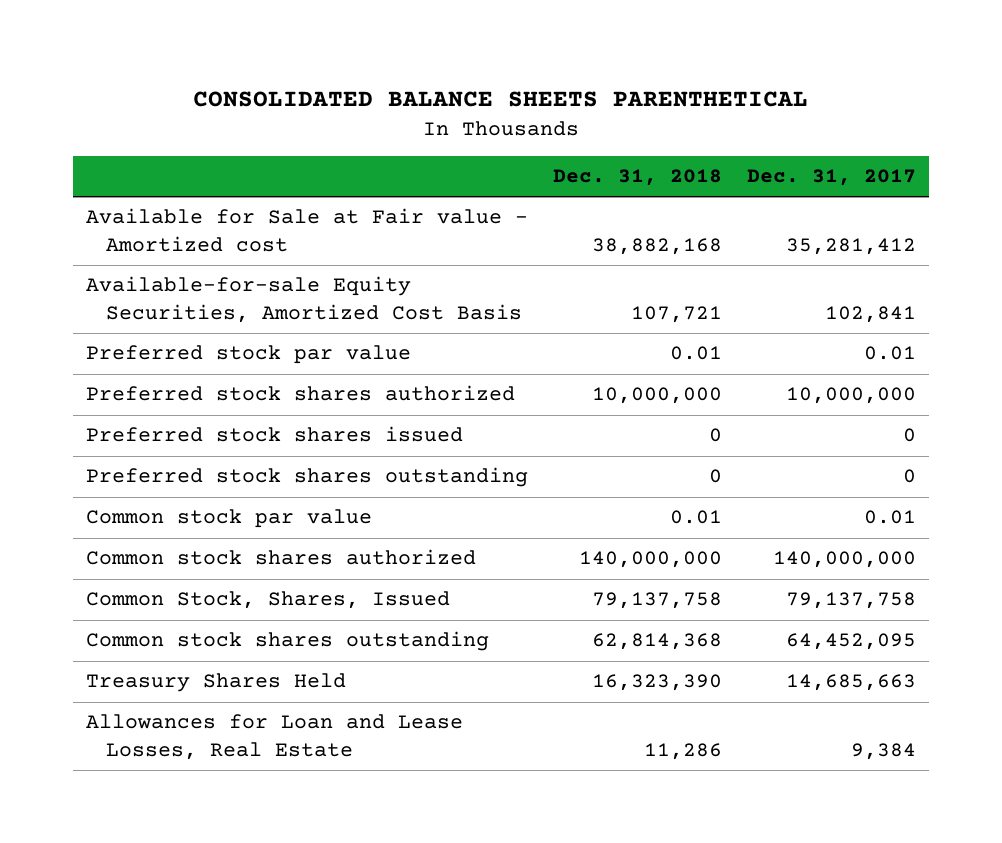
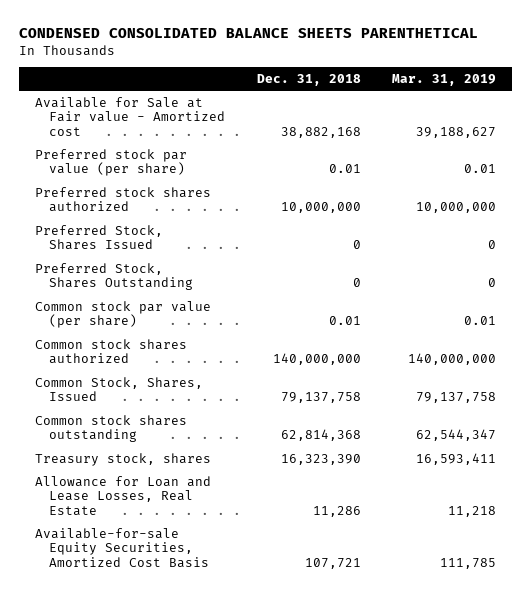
- CONSOLIDATED BALANCE SHEETS PARENTHETICAL
+ CONDENSED CONSOLIDATED BALANCE SHEETS PARENTHETICAL
- | Dec. 31, 2018 | Dec. 31, 2017
+ | Dec. 31, 2018 | Mar. 31, 2019
- Preferred stock par value | 0.01 | 0.01
+ Preferred stock par value (per share) | 0.01 | 0.01
- Preferred stock shares issued | 0 | 0
- Preferred stock shares outstanding | 0 | 0
- Common stock par value | 0.01 | 0.01
+ Preferred Stock, Shares Issued | 0 | 0
+ Preferred Stock, Shares Outstanding | 0 | 0
+ Common stock par value (per share) | 0.01 | 0.01
- Treasury Shares Held | 16,323,390 | 14,685,663
- Allowances for Loan and Lease Losses, Real Estate | 11,286 | 9,384
+ Treasury stock, shares | 16,323,390 | 16,593,411
+ Allowance for Loan and Lease Losses, Real Estate | 11,286 | 11,218
moved down: Available-for-sale Equity Securities, Amortized Cost Basis | 107,721 | 111,785

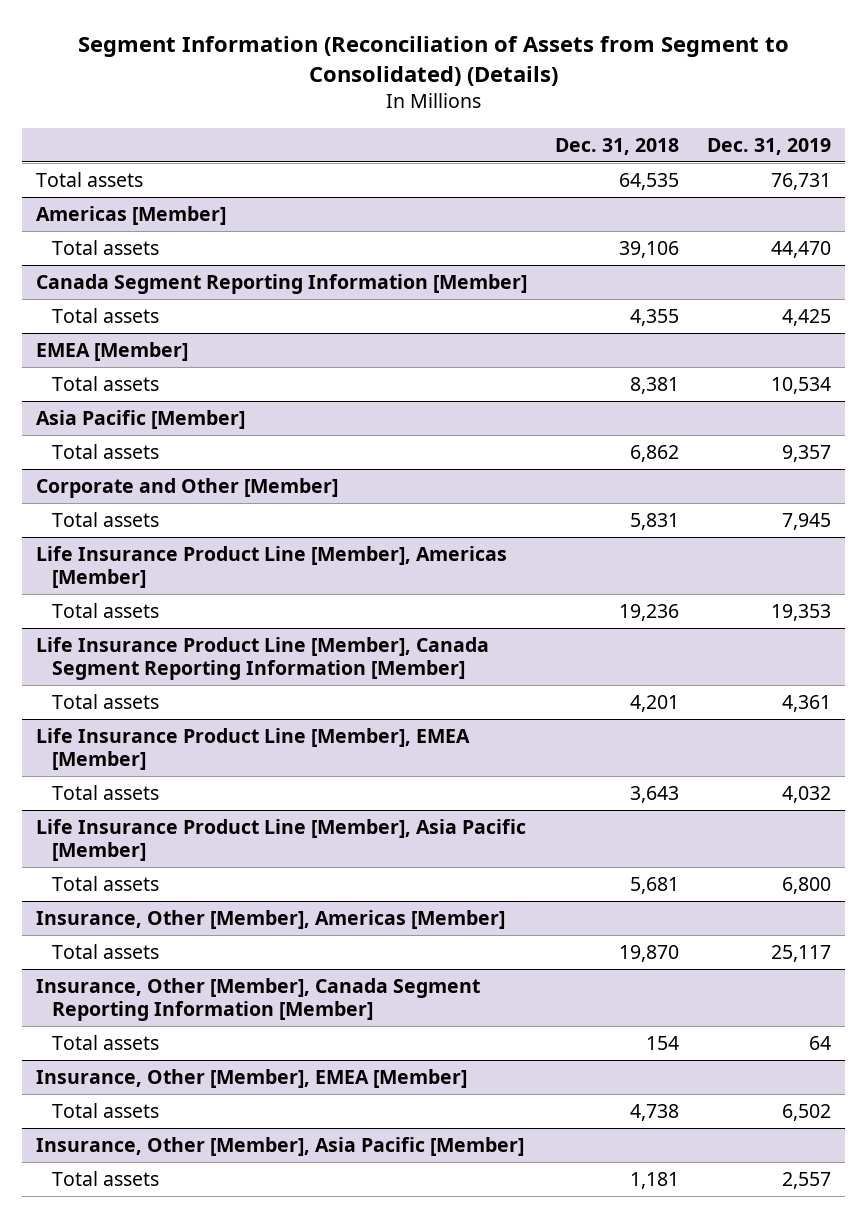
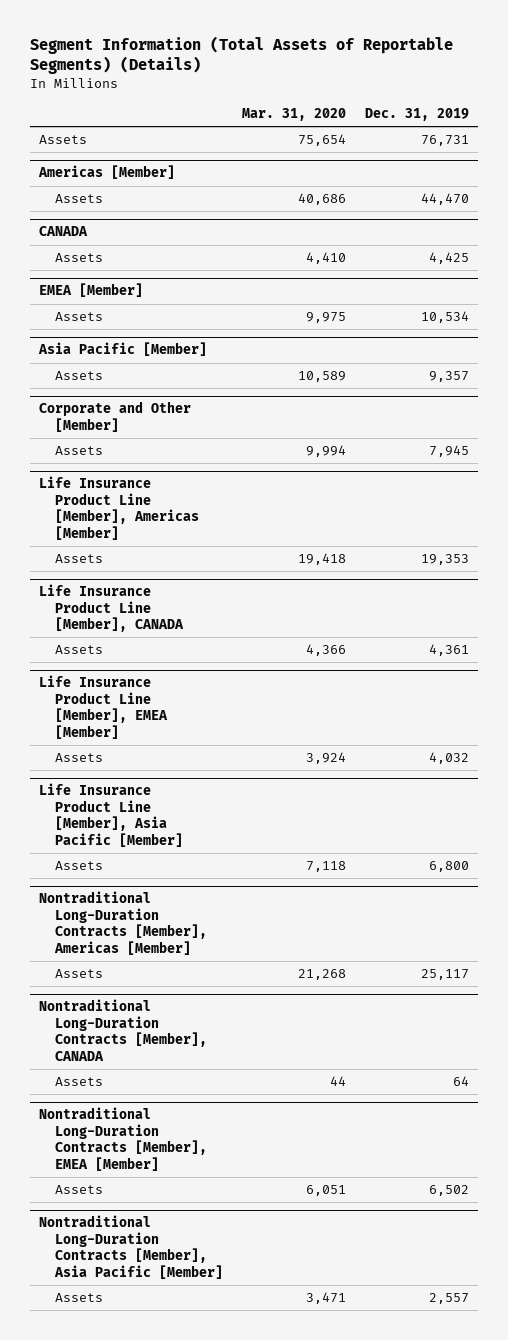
- Segment Information (Reconciliation of Assets from Segment to Consolidated) (Details)
+ Segment Information (Total Assets of Reportable Segments) (Details)
- | Dec. 31, 2018 | Dec. 31, 2019
+ | Mar. 31, 2020 | Dec. 31, 2019
- Total assets | 64,535 | 76,731
+ Assets | 75,654 | 76,731
@ Americas [Member]
- Total assets | 39,106 | 44,470
- Canada Segment Reporting Information [Member]
- Total assets | 4,355 | 4,425
@ Americas [Member]
+ Assets | 40,686 | 44,470
+ CANADA
+ Assets | 4,410 | 4,425
@ EMEA [Member]
- Total assets | 8,381 | 10,534
+ Assets | 9,975 | 10,534
@ Asia Pacific [Member]
- Total assets | 6,862 | 9,357
+ Assets | 10,589 | 9,357
@ Corporate and Other [Member]
- Total assets | 5,831 | 7,945
+ Assets | 9,994 | 7,945
@ Life Insurance Product Line [Member], Americas [Member]
- Total assets | 19,236 | 19,353
- Life Insurance Product Line [Member], Canada Segment Reporting Information [Member]
- Total assets | 4,201 | 4,361
@ Life Insurance Product Line [Member], Americas [Member]
+ Assets | 19,418 | 19,353
+ Life Insurance Product Line [Member], CANADA
+ Assets | 4,366 | 4,361
@ Life Insurance Product Line [Member], EMEA [Member]
- Total assets | 3,643 | 4,032
+ Assets | 3,924 | 4,032
@ Life Insurance Product Line [Member], Asia Pacific [Member]
- Total assets | 5,681 | 6,800
- Insurance, Other [Member], Americas [Member]
- Total assets | 19,870 | 25,117
- Insurance, Other [Member], Canada Segment Reporting Information [Member]
- Total assets | 154 | 64
- Insurance, Other [Member], EMEA [Member]
- Total assets | 4,738 | 6,502
- Insurance, Other [Member], Asia Pacific [Member]
- Total assets | 1,181 | 2,557
@ Life Insurance Product Line [Member], Asia Pacific [Member]
+ Assets | 7,118 | 6,800
+ Nontraditional Long-Duration Contracts [Member], Americas [Member]
+ Assets | 21,268 | 25,117
+ Nontraditional Long-Duration Contracts [Member], CANADA
+ Assets | 44 | 64
+ Nontraditional Long-Duration Contracts [Member], EMEA [Member]
+ Assets | 6,051 | 6,502
+ Nontraditional Long-Duration Contracts [Member], Asia Pacific [Member]
+ Assets | 3,471 | 2,557

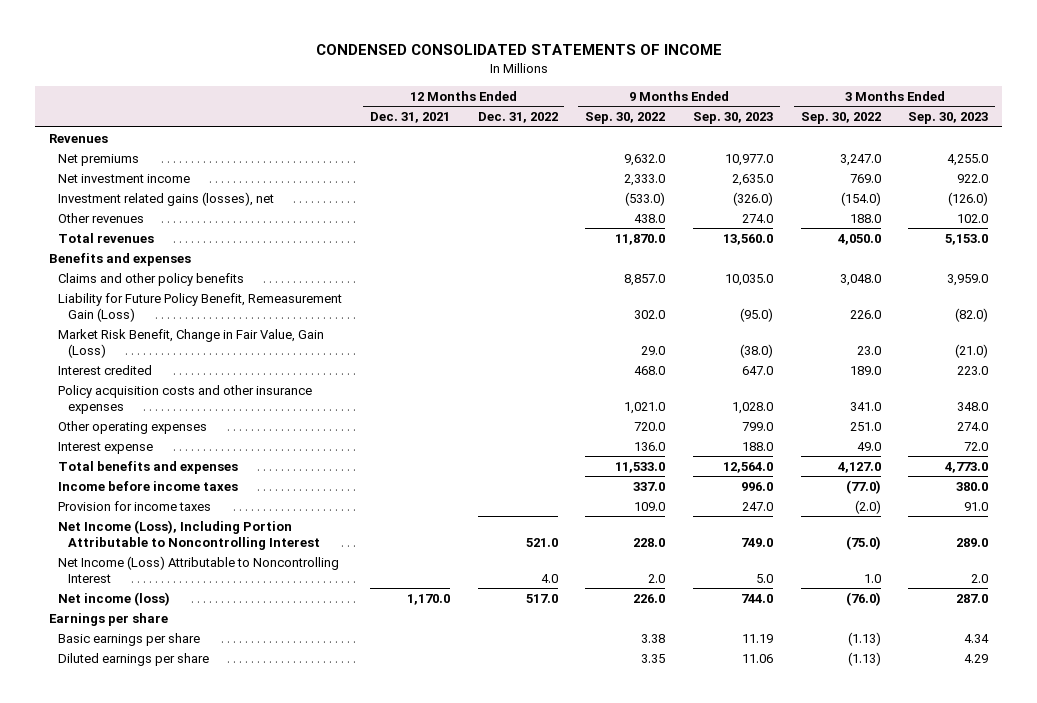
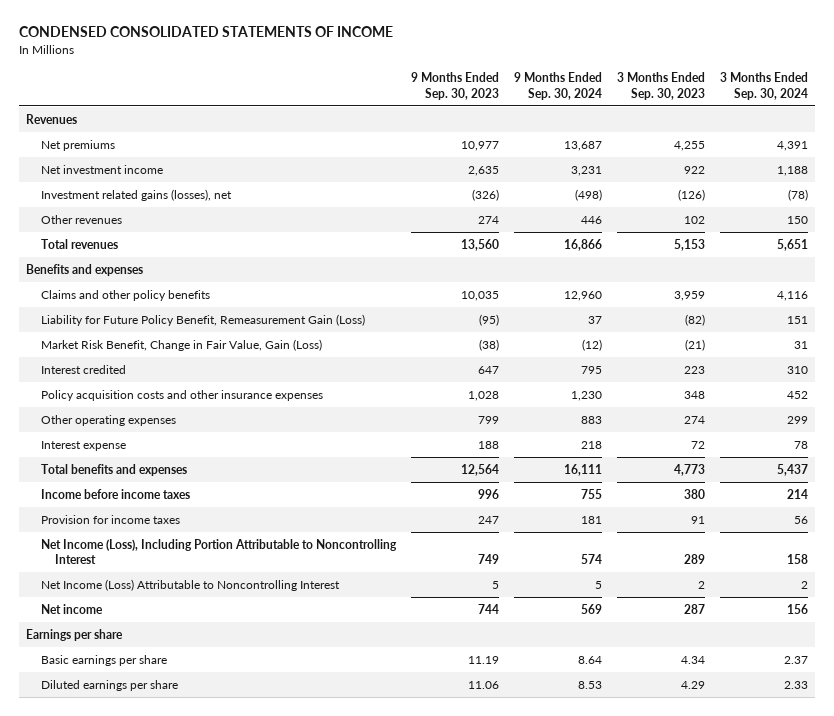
- | 12 Months Ended Dec. 31, 2021 | 12 Months Ended Dec. 31, 2022 | 9 Months Ended Sep. 30, 2022 | 9 Months Ended Sep. 30, 2023 | 3 Months Ended Sep. 30, 2022 | 3 Months Ended Sep. 30, 2023
+ | 9 Months Ended Sep. 30, 2023 | 9 Months Ended Sep. 30, 2024 | 3 Months Ended Sep. 30, 2023 | 3 Months Ended Sep. 30, 2024
- Net premiums | | | 9,632.0 | 10,977.0 | 3,247.0 | 4,255.0
- Net investment income | | | 2,333.0 | 2,635.0 | 769.0 | 922.0
- Investment related gains (losses), net | | | (533.0) | (326.0) | (154.0) | (126.0)
- Other revenues | | | 438.0 | 274.0 | 188.0 | 102.0
- Total revenues | | | 11,870.0 | 13,560.0 | 4,050.0 | 5,153.0
+ Net premiums | 10,977 | 13,687 | 4,255 | 4,391
+ Net investment income | 2,635 | 3,231 | 922 | 1,188
+ Investment related gains (losses), net | (326) | (498) | (126) | (78)
+ Other revenues | 274 | 446 | 102 | 150
+ Total revenues | 13,560 | 16,866 | 5,153 | 5,651
- Claims and other policy benefits | | | 8,857.0 | 10,035.0 | 3,048.0 | 3,959.0
- Liability for Future Policy Benefit, Remeasurement Gain (Loss) | | | 302.0 | (95.0) | 226.0 | (82.0)
- Market Risk Benefit, Change in Fair Value, Gain (Loss) | | | 29.0 | (38.0) | 23.0 | (21.0)
- Interest credited | | | 468.0 | 647.0 | 189.0 | 223.0
- Policy acquisition costs and other insurance expenses | | | 1,021.0 | 1,028.0 | 341.0 | 348.0
- Other operating expenses | | | 720.0 | 799.0 | 251.0 | 274.0
- Interest expense | | | 136.0 | 188.0 | 49.0 | 72.0
- Total benefits and expenses | | | 11,533.0 | 12,564.0 | 4,127.0 | 4,773.0
- Income before income taxes | | | 337.0 | 996.0 | (77.0) | 380.0
- Provision for income taxes | | | 109.0 | 247.0 | (2.0) | 91.0
- Net Income (Loss), Including Portion Attributable to Noncontrolling Interest | | 521.0 | 228.0 | 749.0 | (75.0) | 289.0
- Net Income (Loss) Attributable to Noncontrolling Interest | | 4.0 | 2.0 | 5.0 | 1.0 | 2.0
- Net income (loss) | 1,170.0 | 517.0 | 226.0 | 744.0 | (76.0) | 287.0
+ Claims and other policy benefits | 10,035 | 12,960 | 3,959 | 4,116
+ Liability for Future Policy Benefit, Remeasurement Gain (Loss) | (95) | 37 | (82) | 151
+ Market Risk Benefit, Change in Fair Value, Gain (Loss) | (38) | (12) | (21) | 31
+ Interest credited | 647 | 795 | 223 | 310
+ Policy acquisition costs and other insurance expenses | 1,028 | 1,230 | 348 | 452
+ Other operating expenses | 799 | 883 | 274 | 299
+ Interest expense | 188 | 218 | 72 | 78
+ Total benefits and expenses | 12,564 | 16,111 | 4,773 | 5,437
+ Income before income taxes | 996 | 755 | 380 | 214
+ Provision for income taxes | 247 | 181 | 91 | 56
+ Net Income (Loss), Including Portion Attributable to Noncontrolling Interest | 749 | 574 | 289 | 158
+ Net Income (Loss) Attributable to Noncontrolling Interest | 5 | 5 | 2 | 2
+ Net income | 744 | 569 | 287 | 156

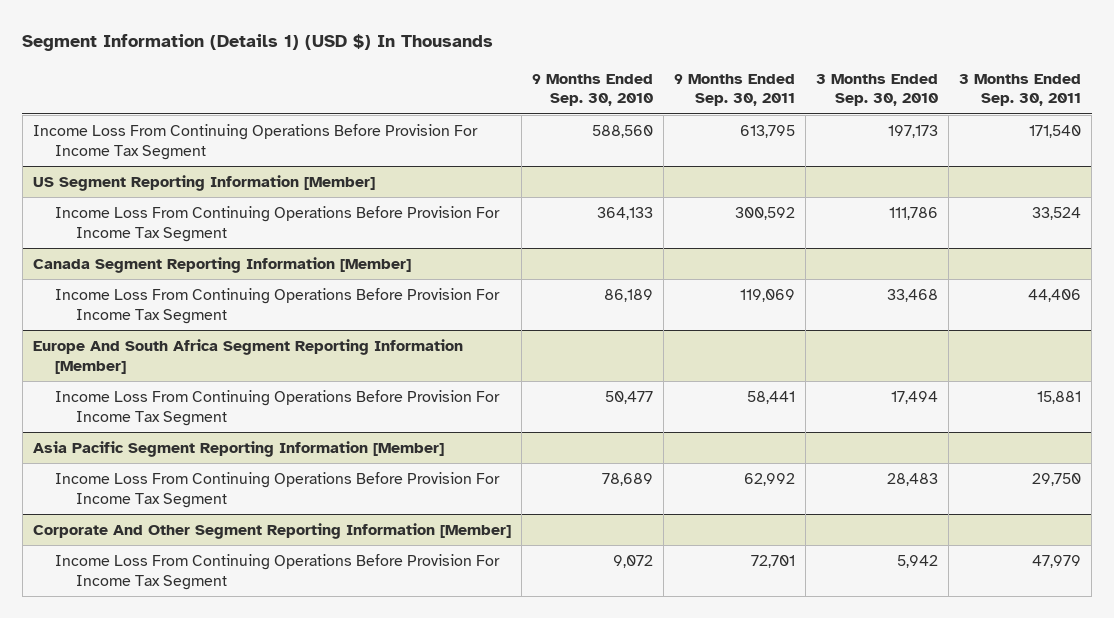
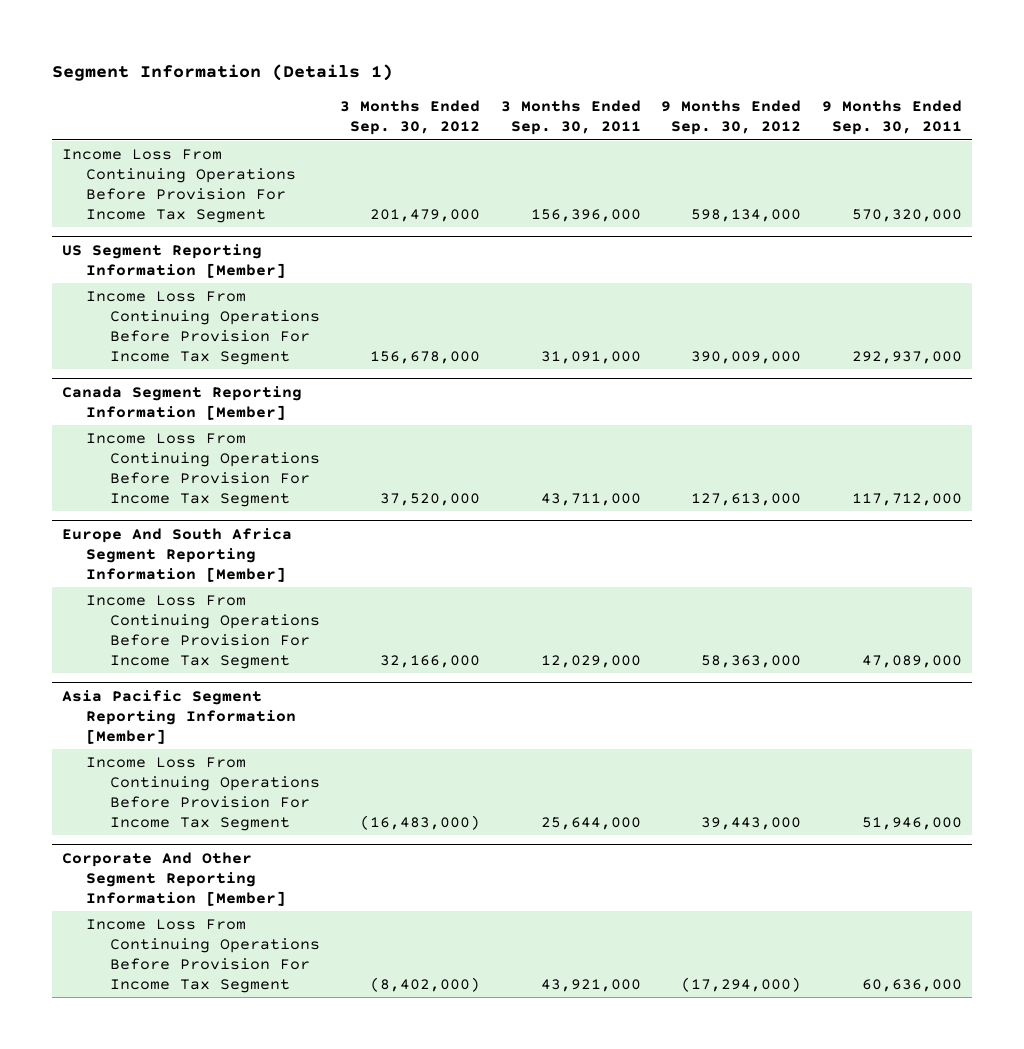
- Segment Information (Details 1) (USD $) In Thousands
+ Segment Information (Details 1)
- | 9 Months Ended Sep. 30, 2010 | 9 Months Ended Sep. 30, 2011 | 3 Months Ended Sep. 30, 2010 | 3 Months Ended Sep. 30, 2011
+ | 3 Months Ended Sep. 30, 2012 | 3 Months Ended Sep. 30, 2011 | 9 Months Ended Sep. 30, 2012 | 9 Months Ended Sep. 30, 2011
- Income Loss From Continuing Operations Before Provision For Income Tax Segment | 588,560 | 613,795 | 197,173 | 171,540
+ Income Loss From Continuing Operations Before Provision For Income Tax Segment | 201,479,000 | 156,396,000 | 598,134,000 | 570,320,000
@ US Segment Reporting Information [Member]
- Income Loss From Continuing Operations Before Provision For Income Tax Segment | 364,133 | 300,592 | 111,786 | 33,524
+ Income Loss From Continuing Operations Before Provision For Income Tax Segment | 156,678,000 | 31,091,000 | 390,009,000 | 292,937,000
@ Canada Segment Reporting Information [Member]
- Income Loss From Continuing Operations Before Provision For Income Tax Segment | 86,189 | 119,069 | 33,468 | 44,406
+ Income Loss From Continuing Operations Before Provision For Income Tax Segment | 37,520,000 | 43,711,000 | 127,613,000 | 117,712,000
@ Europe And South Africa Segment Reporting Information [Member]
- Income Loss From Continuing Operations Before Provision For Income Tax Segment | 50,477 | 58,441 | 17,494 | 15,881
+ Income Loss From Continuing Operations Before Provision For Income Tax Segment | 32,166,000 | 12,029,000 | 58,363,000 | 47,089,000
@ Asia Pacific Segment Reporting Information [Member]
- Income Loss From Continuing Operations Before Provision For Income Tax Segment | 78,689 | 62,992 | 28,483 | 29,750
+ Income Loss From Continuing Operations Before Provision For Income Tax Segment | (16,483,000) | 25,644,000 | 39,443,000 | 51,946,000
@ Corporate And Other Segment Reporting Information [Member]
- Income Loss From Continuing Operations Before Provision For Income Tax Segment | 9,072 | 72,701 | 5,942 | 47,979
+ Income Loss From Continuing Operations Before Provision For Income Tax Segment | (8,402,000) | 43,921,000 | (17,294,000) | 60,636,000

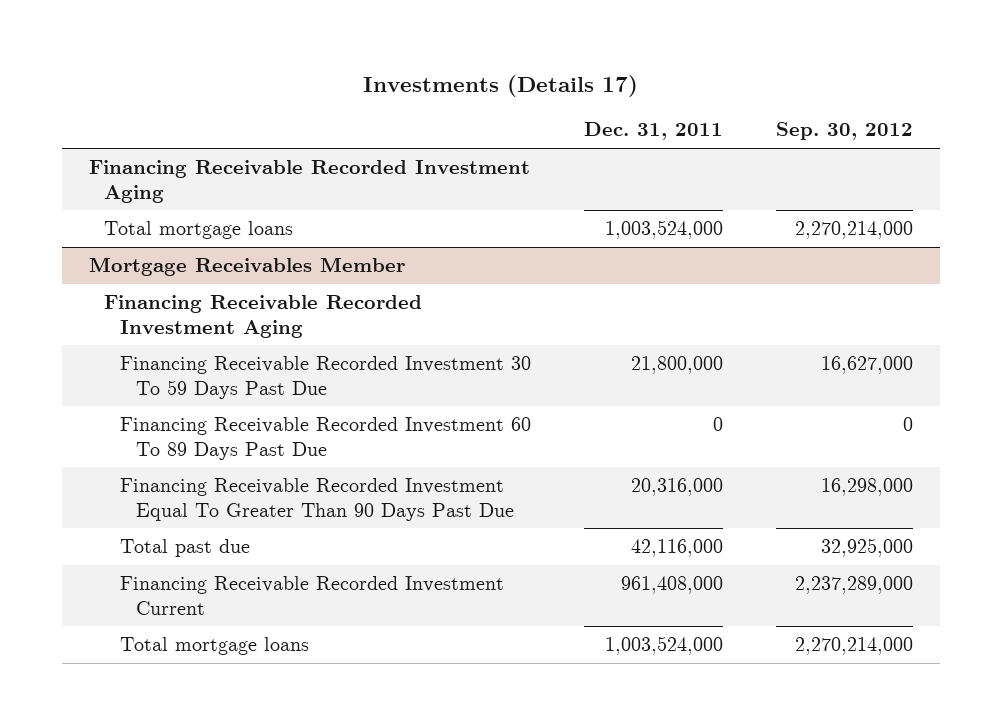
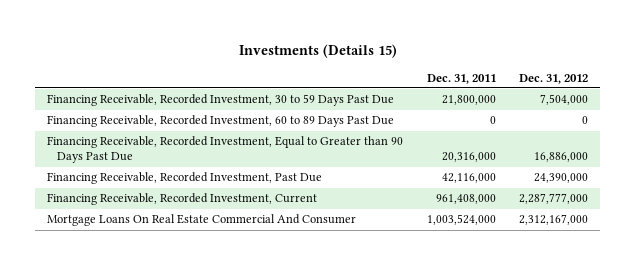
- Investments (Details 17)
+ Investments (Details 15)
- | Dec. 31, 2011 | Sep. 30, 2012
+ | Dec. 31, 2011 | Dec. 31, 2012
- Financing Receivable Recorded Investment Aging
- Total mortgage loans | 1,003,524,000 | 2,270,214,000
- Mortgage Receivables Member
- Financing Receivable Recorded Investment Aging
- Financing Receivable Recorded Investment 30 To 59 Days Past Due | 21,800,000 | 16,627,000
- Financing Receivable Recorded Investment 60 To 89 Days Past Due | 0 | 0
- Financing Receivable Recorded Investment Equal To Greater Than 90 Days Past Due | 20,316,000 | 16,298,000
- Total past due | 42,116,000 | 32,925,000
- Financing Receivable Recorded Investment Current | 961,408,000 | 2,237,289,000
- Total mortgage loans | 1,003,524,000 | 2,270,214,000
+ Financing Receivable, Recorded Investment, 30 to 59 Days Past Due | 21,800,000 | 7,504,000
+ Financing Receivable, Recorded Investment, 60 to 89 Days Past Due | 0 | 0
+ Financing Receivable, Recorded Investment, Equal to Greater than 90 Days Past Due | 20,316,000 | 16,886,000
+ Financing Receivable, Recorded Investment, Past Due | 42,116,000 | 24,390,000
+ Financing Receivable, Recorded Investment, Current | 961,408,000 | 2,287,777,000
+ Mortgage Loans On Real Estate Commercial And Consumer | 1,003,524,000 | 2,312,167,000

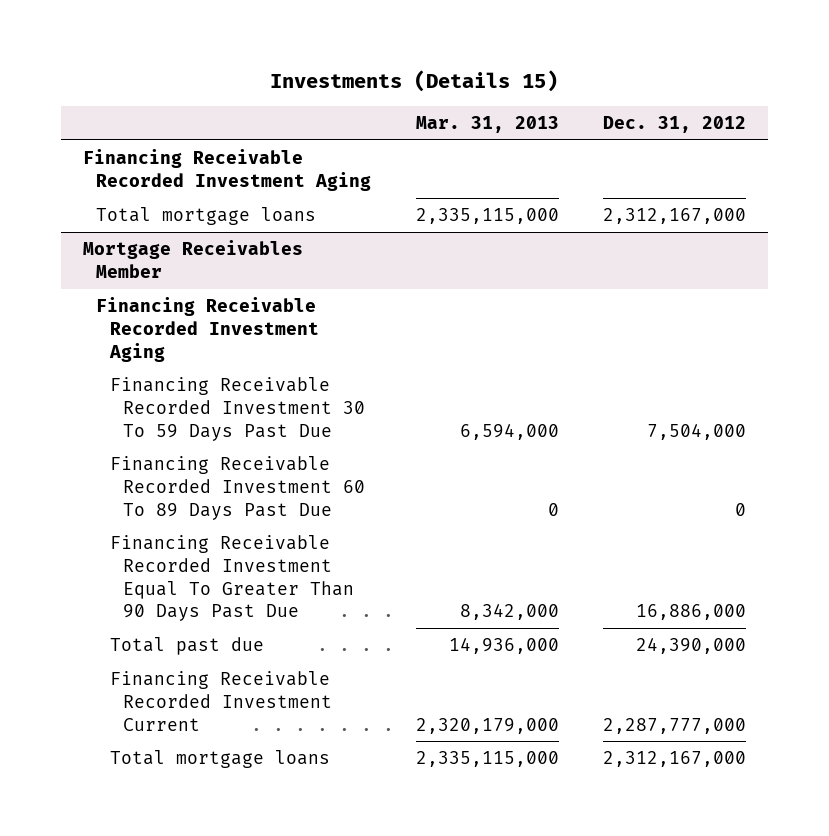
- | Dec. 31, 2011 | Dec. 31, 2012
+ | Mar. 31, 2013 | Dec. 31, 2012
- Financing Receivable, Recorded Investment, 30 to 59 Days Past Due | 21,800,000 | 7,504,000
- Financing Receivable, Recorded Investment, 60 to 89 Days Past Due | 0 | 0
- Financing Receivable, Recorded Investment, Equal to Greater than 90 Days Past Due | 20,316,000 | 16,886,000
- Financing Receivable, Recorded Investment, Past Due | 42,116,000 | 24,390,000
- Financing Receivable, Recorded Investment, Current | 961,408,000 | 2,287,777,000
- Mortgage Loans On Real Estate Commercial And Consumer | 1,003,524,000 | 2,312,167,000
+ Financing Receivable Recorded Investment Aging
+ Total mortgage loans | 2,335,115,000 | 2,312,167,000
+ Mortgage Receivables Member
+ Financing Receivable Recorded Investment Aging
+ Financing Receivable Recorded Investment 30 To 59 Days Past Due | 6,594,000 | 7,504,000
+ Financing Receivable Recorded Investment 60 To 89 Days Past Due | 0 | 0
+ Financing Receivable Recorded Investment Equal To Greater Than 90 Days Past Due | 8,342,000 | 16,886,000
+ Total past due | 14,936,000 | 24,390,000
+ Financing Receivable Recorded Investment Current | 2,320,179,000 | 2,287,777,000
+ Total mortgage loans | 2,335,115,000 | 2,312,167,000

